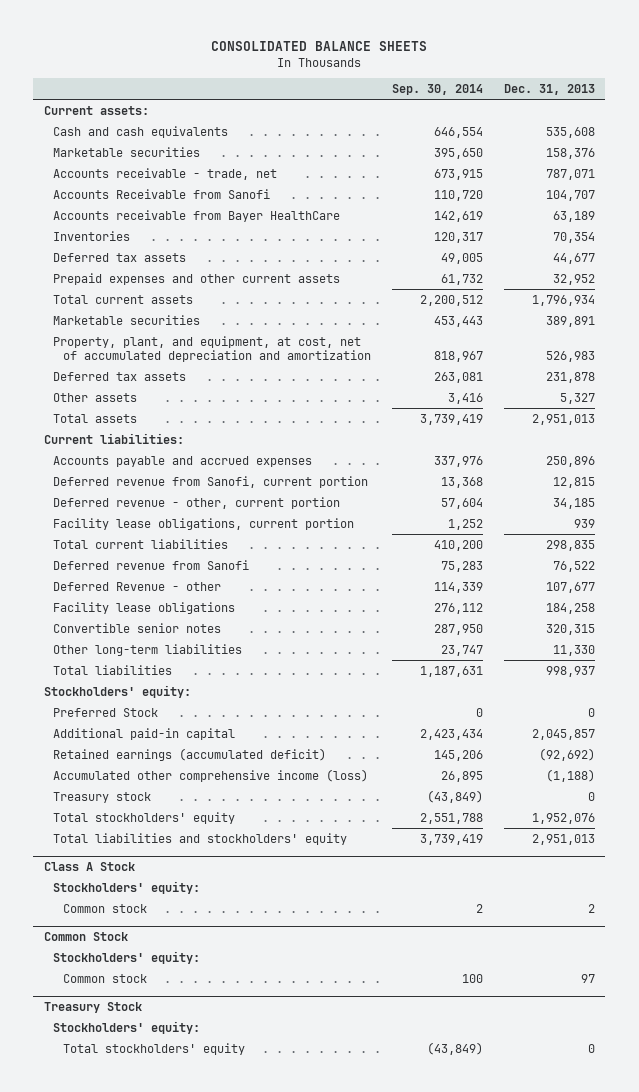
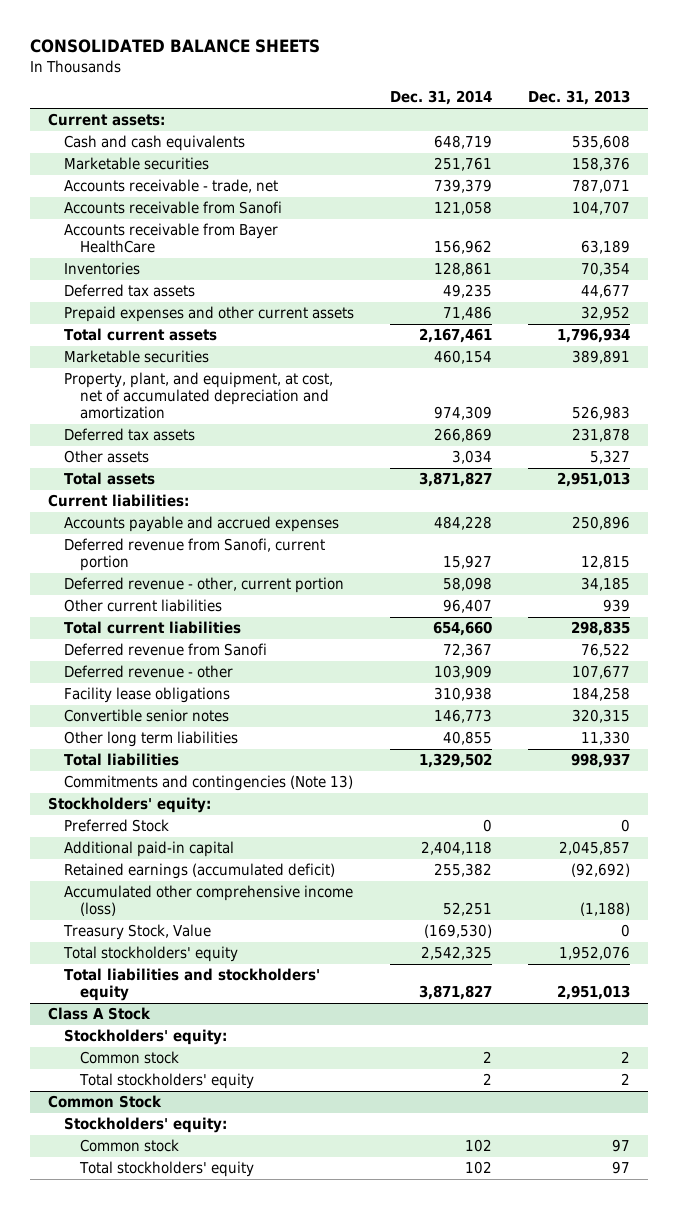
- | Sep. 30, 2014 | Dec. 31, 2013
+ | Dec. 31, 2014 | Dec. 31, 2013
- Accounts Receivable from Sanofi | 110,720 | 104,707
+ Accounts receivable from Sanofi | 121,058 | 104,707
- Facility lease obligations, current portion | 1,252 | 939
+ Other current liabilities | 96,407 | 939
- Deferred Revenue - other | 114,339 | 107,677
+ Deferred revenue - other | 103,909 | 107,677
- Other long-term liabilities | 23,747 | 11,330
+ Other long term liabilities | 40,855 | 11,330
+ Commitments and contingencies (Note 13)
- Treasury stock | (43,849) | 0
+ Treasury Stock, Value | (169,530) | 0
@ Class A Stock
+ Total stockholders' equity | 2 | 2
- Treasury Stock
- Stockholders' equity:
- Total stockholders' equity | (43,849) | 0
@ Common Stock
+ Total stockholders' equity | 102 | 97

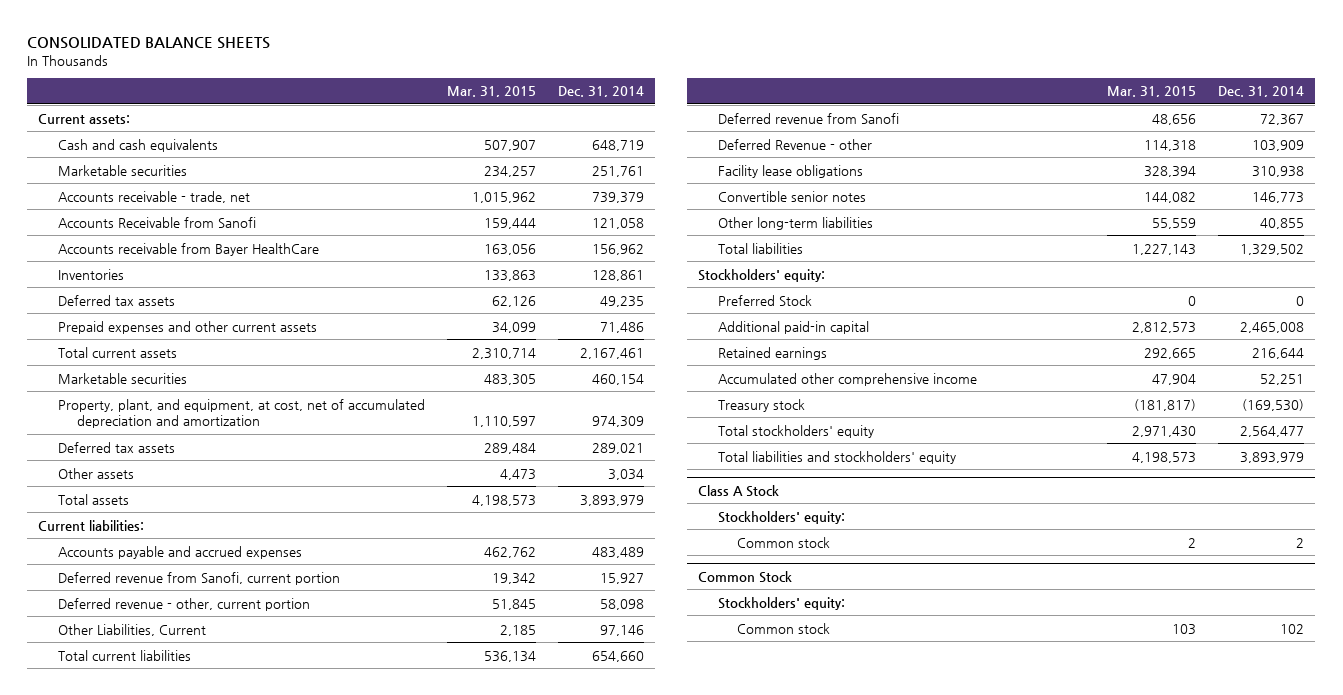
- | Dec. 31, 2014 | Dec. 31, 2013
+ | Mar. 31, 2015 | Dec. 31, 2014
- Accounts receivable from Sanofi | 121,058 | 104,707
+ Accounts Receivable from Sanofi | 159,444 | 121,058
- Deferred tax assets | 266,869 | 231,878
+ Deferred tax assets | 289,484 | 289,021
- Total assets | 3,871,827 | 2,951,013
+ Total assets | 4,198,573 | 3,893,979
- Accounts payable and accrued expenses | 484,228 | 250,896
+ Accounts payable and accrued expenses | 462,762 | 483,489
- Other current liabilities | 96,407 | 939
+ Other Liabilities, Current | 2,185 | 97,146
- Deferred revenue - other | 103,909 | 107,677
+ Deferred Revenue - other | 114,318 | 103,909
- Other long term liabilities | 40,855 | 11,330
+ Other long-term liabilities | 55,559 | 40,855
- Commitments and contingencies (Note 13)
- Additional paid-in capital | 2,404,118 | 2,045,857
- Retained earnings (accumulated deficit) | 255,382 | (92,692)
- Accumulated other comprehensive income (loss) | 52,251 | (1,188)
- Treasury Stock, Value | (169,530) | 0
- Total stockholders' equity | 2,542,325 | 1,952,076
- Total liabilities and stockholders' equity | 3,871,827 | 2,951,013
+ Additional paid-in capital | 2,812,573 | 2,465,008
+ Retained earnings | 292,665 | 216,644
+ Accumulated other comprehensive income | 47,904 | 52,251
+ Treasury stock | (181,817) | (169,530)
+ Total stockholders' equity | 2,971,430 | 2,564,477
+ Total liabilities and stockholders' equity | 4,198,573 | 3,893,979
@ Class A Stock
- Total stockholders' equity | 2 | 2
@ Common Stock
- Total stockholders' equity | 102 | 97

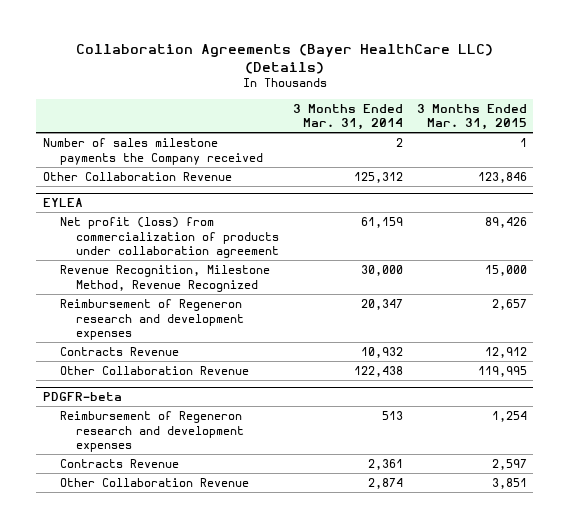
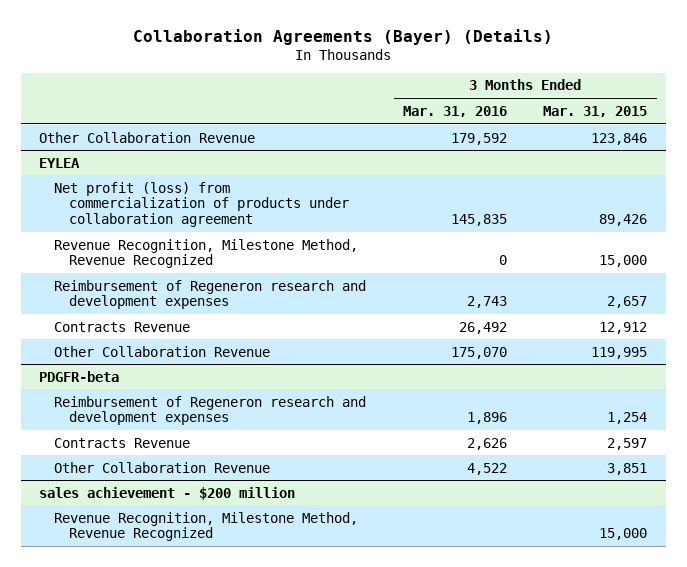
- Collaboration Agreements (Bayer HealthCare LLC) (Details)
+ Collaboration Agreements (Bayer) (Details)
- | 3 Months Ended Mar. 31, 2014 | 3 Months Ended Mar. 31, 2015
+ | 3 Months Ended Mar. 31, 2016 | 3 Months Ended Mar. 31, 2015
- Number of sales milestone payments the Company received | 2 | 1
+ sales achievement - $200 million
+ Revenue Recognition, Milestone Method, Revenue Recognized | | 15,000

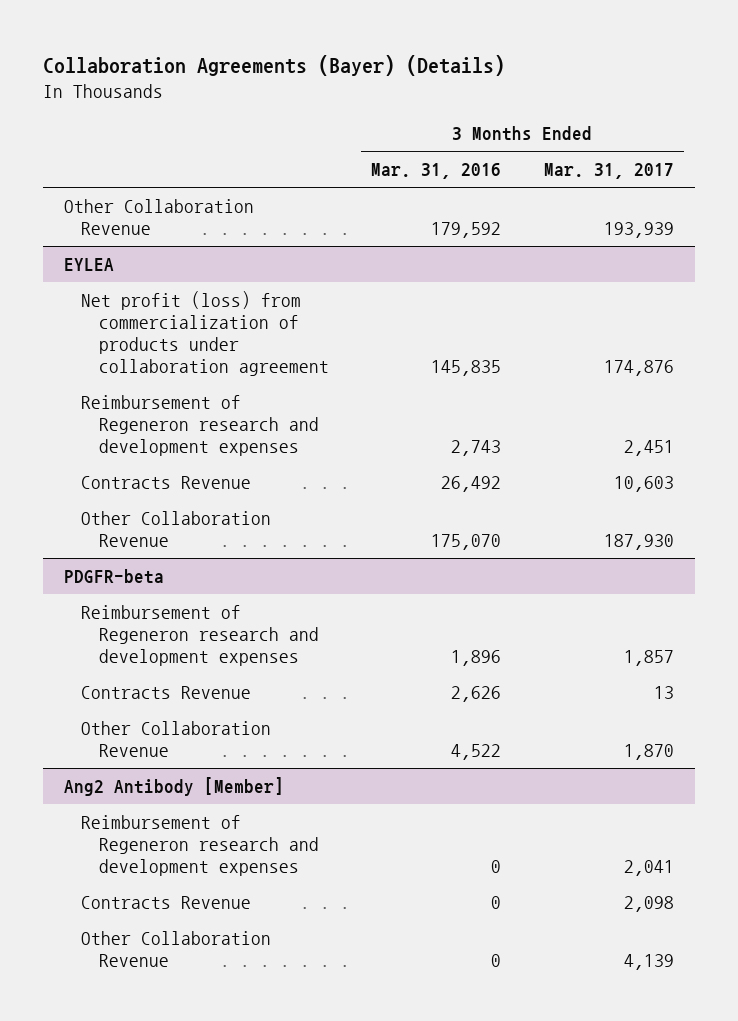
- | 3 Months Ended Mar. 31, 2016 | 3 Months Ended Mar. 31, 2015
+ | 3 Months Ended Mar. 31, 2016 | 3 Months Ended Mar. 31, 2017
@ EYLEA
- Revenue Recognition, Milestone Method, Revenue Recognized | 0 | 15,000
- sales achievement - $200 million
- Revenue Recognition, Milestone Method, Revenue Recognized | | 15,000
+ Ang2 Antibody [Member]
+ Reimbursement of Regeneron research and development expenses | 0 | 2,041
+ Contracts Revenue | 0 | 2,098
+ Other Collaboration Revenue | 0 | 4,139

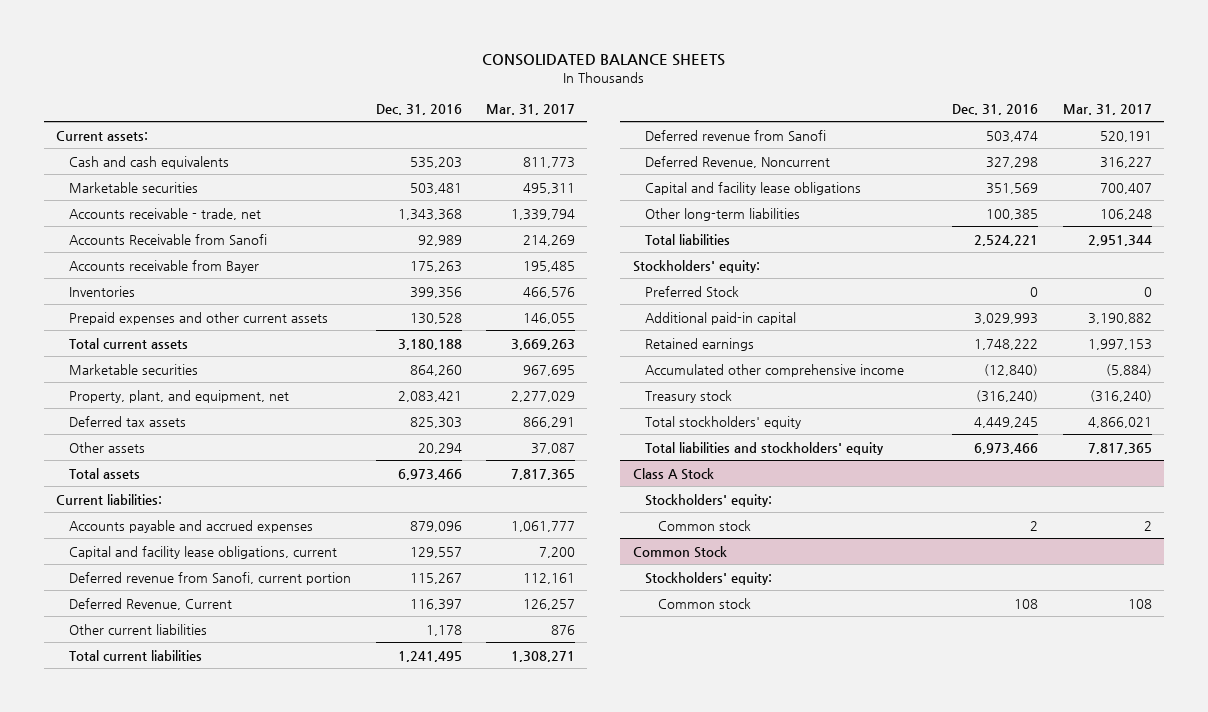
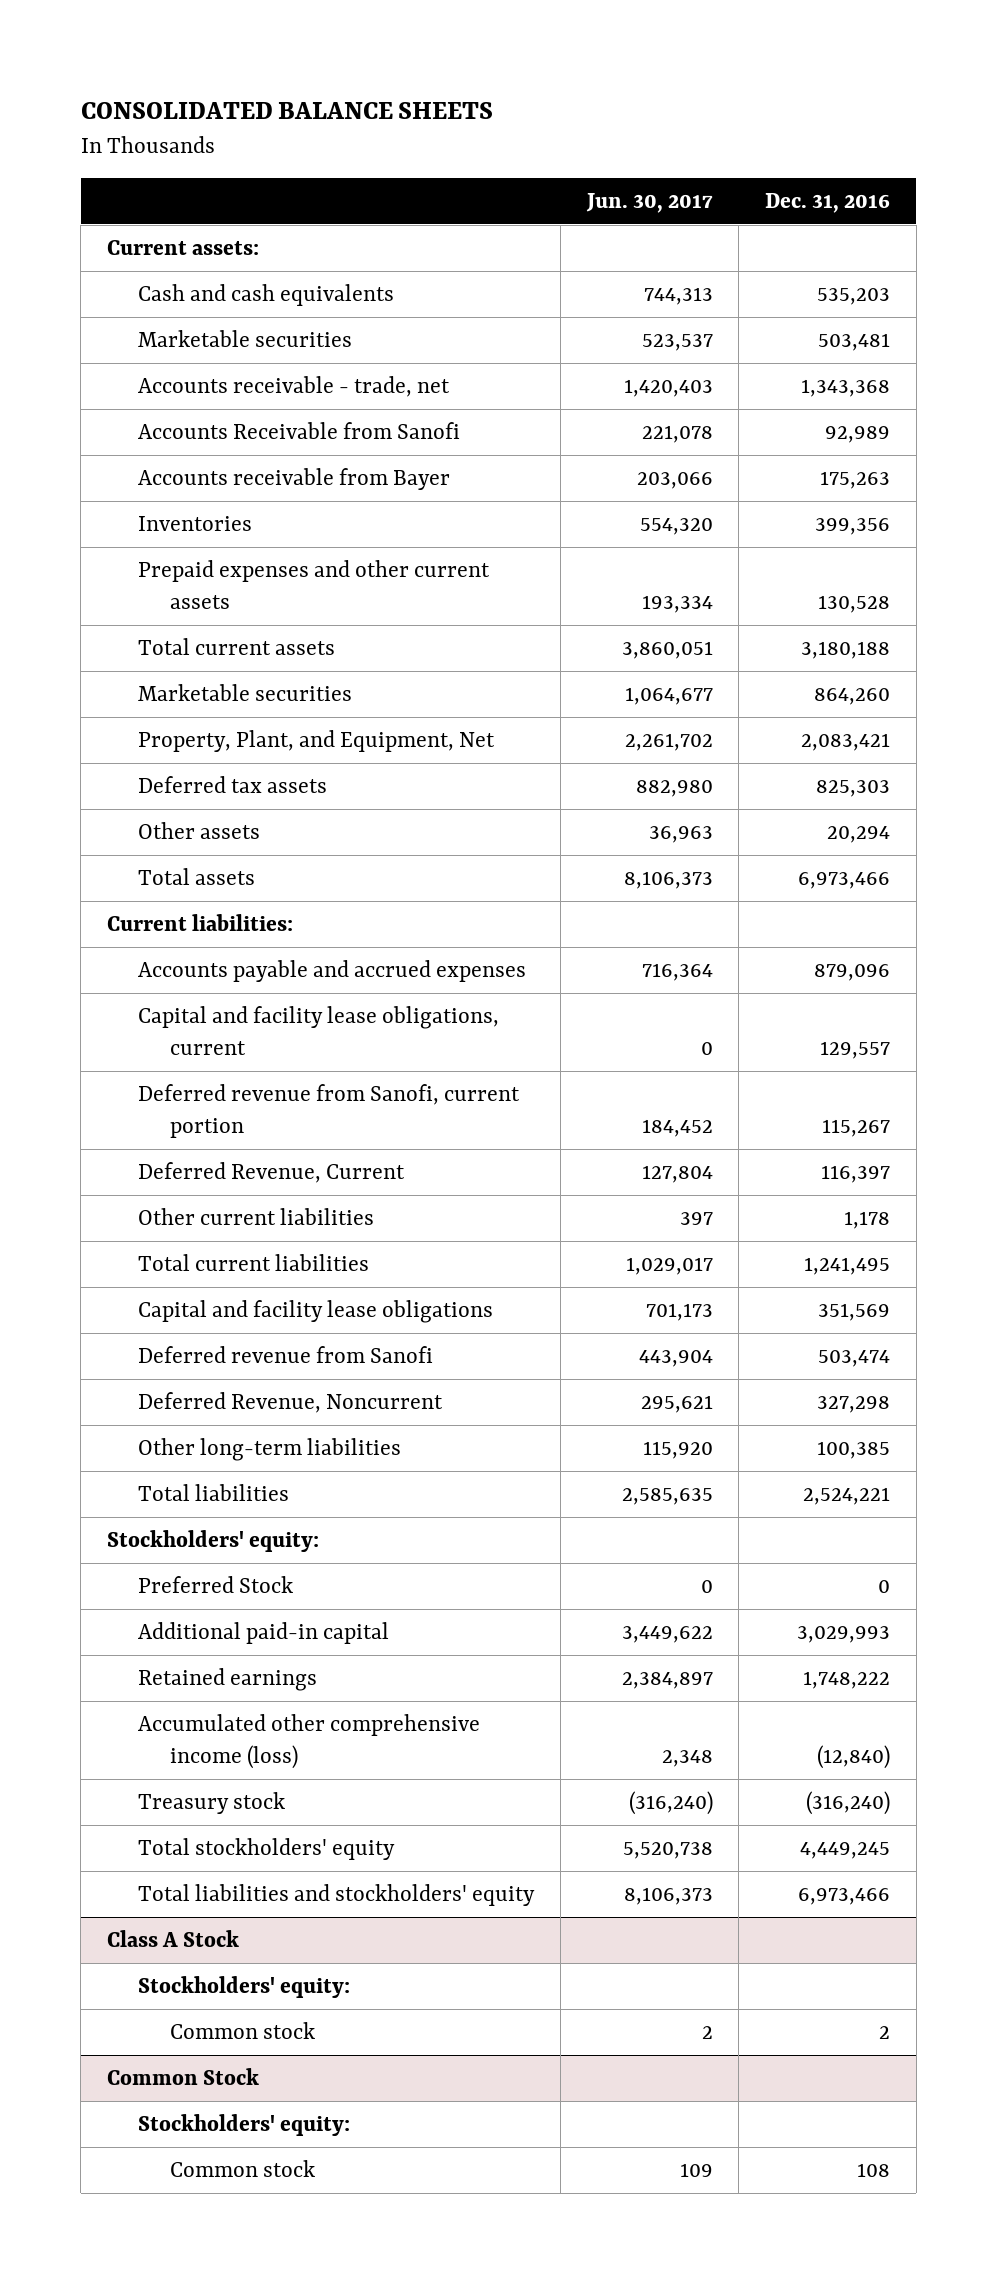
- | Dec. 31, 2016 | Mar. 31, 2017
+ | Jun. 30, 2017 | Dec. 31, 2016
- Property, plant, and equipment, net | 2,083,421 | 2,277,029
+ Property, Plant, and Equipment, Net | 2,261,702 | 2,083,421
moved up: Capital and facility lease obligations | 701,173 | 351,569
- Accumulated other comprehensive income | (12,840) | (5,884)
+ Accumulated other comprehensive income (loss) | 2,348 | (12,840)

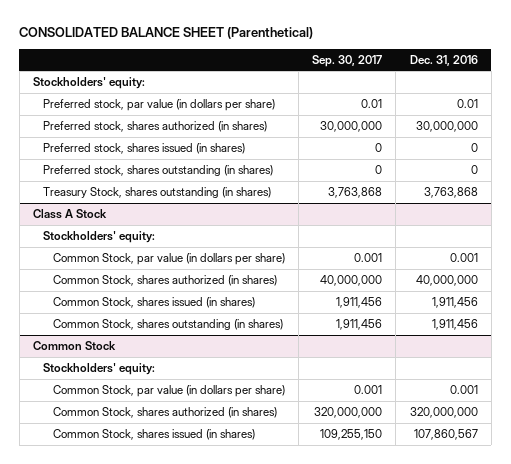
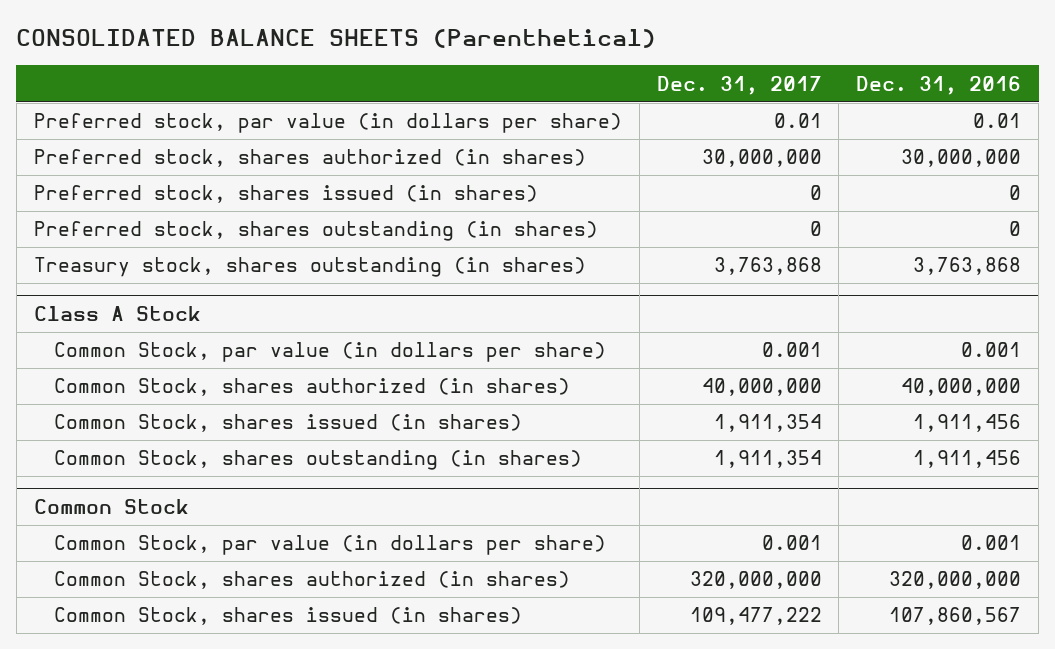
- CONSOLIDATED BALANCE SHEET (Parenthetical)
+ CONSOLIDATED BALANCE SHEETS (Parenthetical)
- | Sep. 30, 2017 | Dec. 31, 2016
+ | Dec. 31, 2017 | Dec. 31, 2016
- Stockholders' equity:
- Treasury Stock, shares outstanding (in shares) | 3,763,868 | 3,763,868
+ Treasury stock, shares outstanding (in shares) | 3,763,868 | 3,763,868
@ Class A Stock
- Stockholders' equity:
@ Common Stock
- Stockholders' equity:

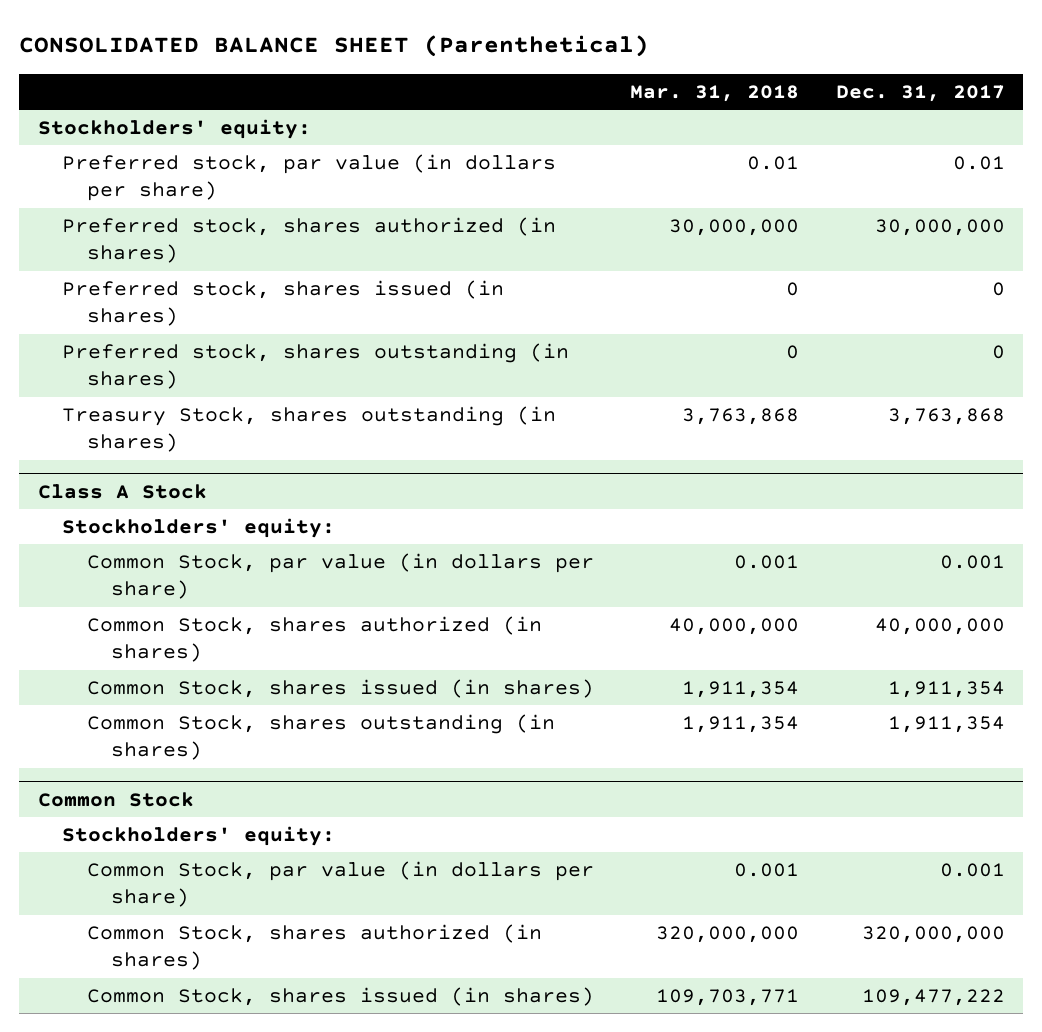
- CONSOLIDATED BALANCE SHEETS (Parenthetical)
+ CONSOLIDATED BALANCE SHEET (Parenthetical)
- | Dec. 31, 2017 | Dec. 31, 2016
+ | Mar. 31, 2018 | Dec. 31, 2017
+ Stockholders' equity:
- Treasury stock, shares outstanding (in shares) | 3,763,868 | 3,763,868
+ Treasury Stock, shares outstanding (in shares) | 3,763,868 | 3,763,868
@ Class A Stock
+ Stockholders' equity:
@ Common Stock
+ Stockholders' equity:

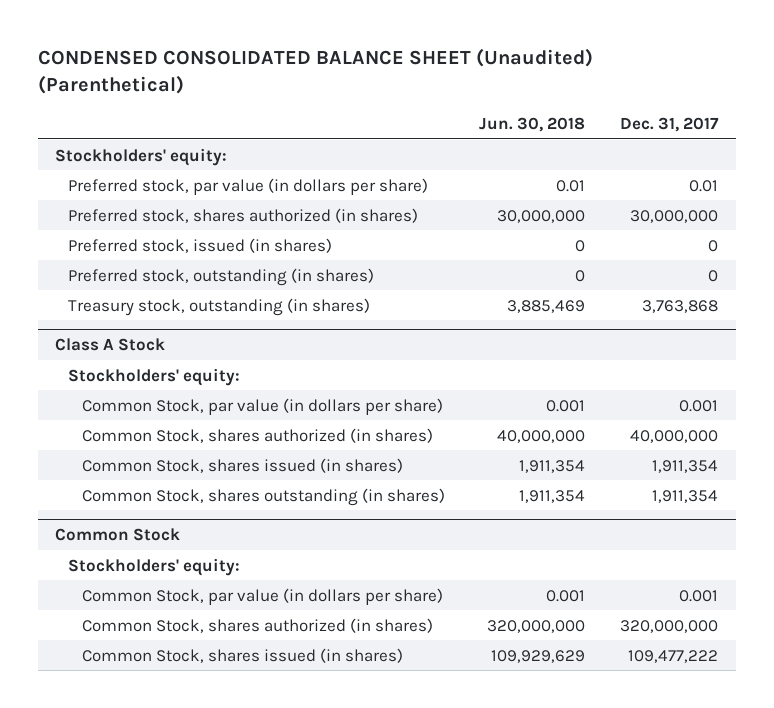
- CONSOLIDATED BALANCE SHEET (Parenthetical)
+ CONDENSED CONSOLIDATED BALANCE SHEET (Unaudited) (Parenthetical)
- | Mar. 31, 2018 | Dec. 31, 2017
+ | Jun. 30, 2018 | Dec. 31, 2017
- Preferred stock, shares issued (in shares) | 0 | 0
- Preferred stock, shares outstanding (in shares) | 0 | 0
- Treasury Stock, shares outstanding (in shares) | 3,763,868 | 3,763,868
+ Preferred stock, issued (in shares) | 0 | 0
+ Preferred stock, outstanding (in shares) | 0 | 0
+ Treasury stock, outstanding (in shares) | 3,885,469 | 3,763,868

